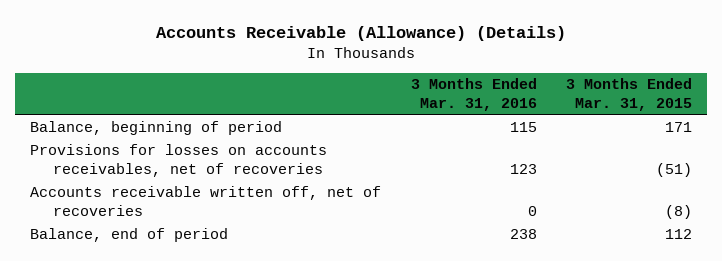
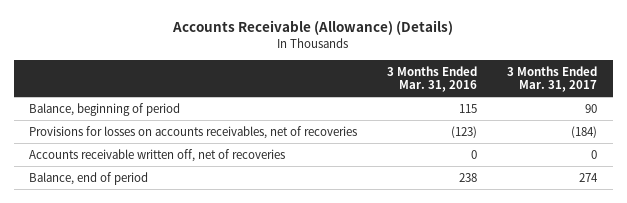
- | 3 Months Ended Mar. 31, 2016 | 3 Months Ended Mar. 31, 2015
+ | 3 Months Ended Mar. 31, 2016 | 3 Months Ended Mar. 31, 2017
- Provisions for losses on accounts receivables, net of recoveries | 123 | (51)
+ Provisions for losses on accounts receivables, net of recoveries | (123) | (184)

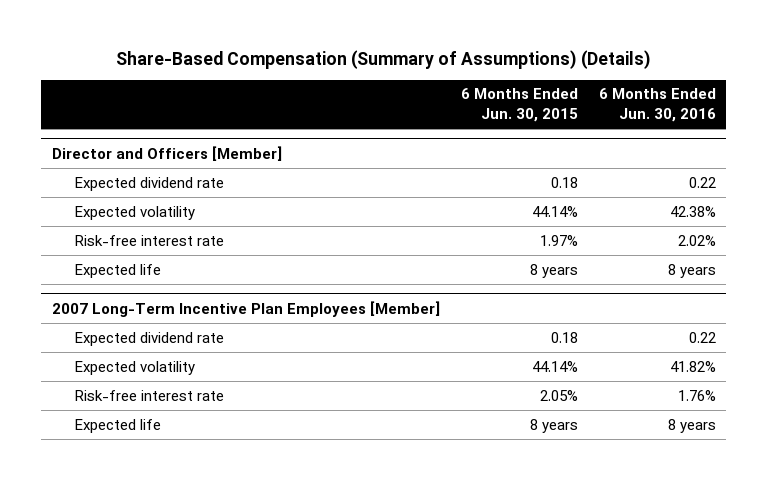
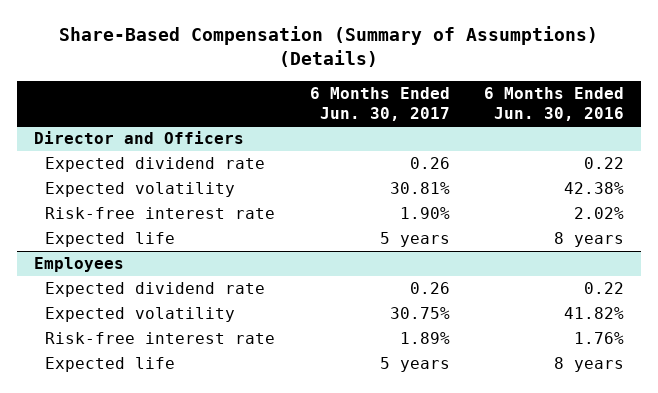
- | 6 Months Ended Jun. 30, 2015 | 6 Months Ended Jun. 30, 2016
+ | 6 Months Ended Jun. 30, 2017 | 6 Months Ended Jun. 30, 2016
- Director and Officers [Member]
+ Director and Officers
- 2007 Long-Term Incentive Plan Employees [Member]
+ Employees

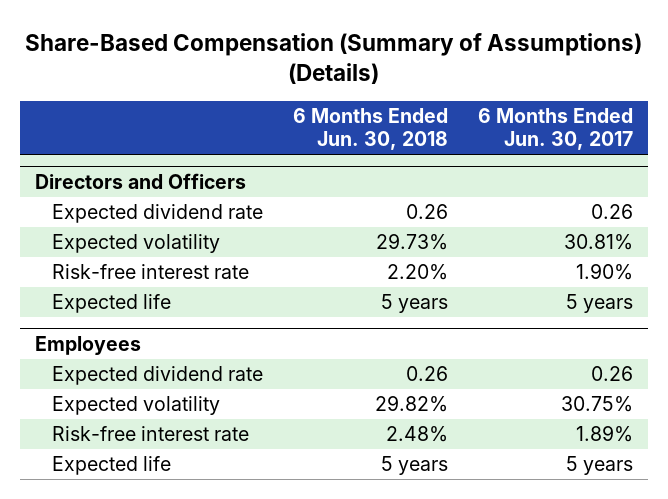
- | 6 Months Ended Jun. 30, 2017 | 6 Months Ended Jun. 30, 2016
+ | 6 Months Ended Jun. 30, 2018 | 6 Months Ended Jun. 30, 2017
- Director and Officers
+ Directors and Officers

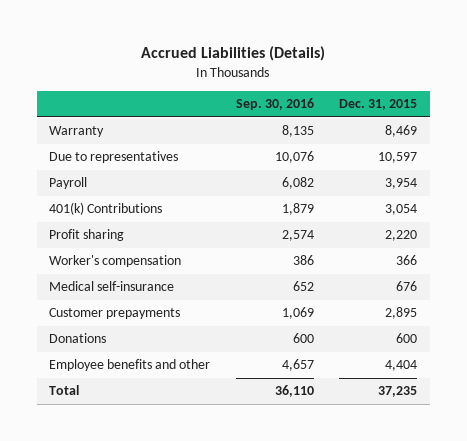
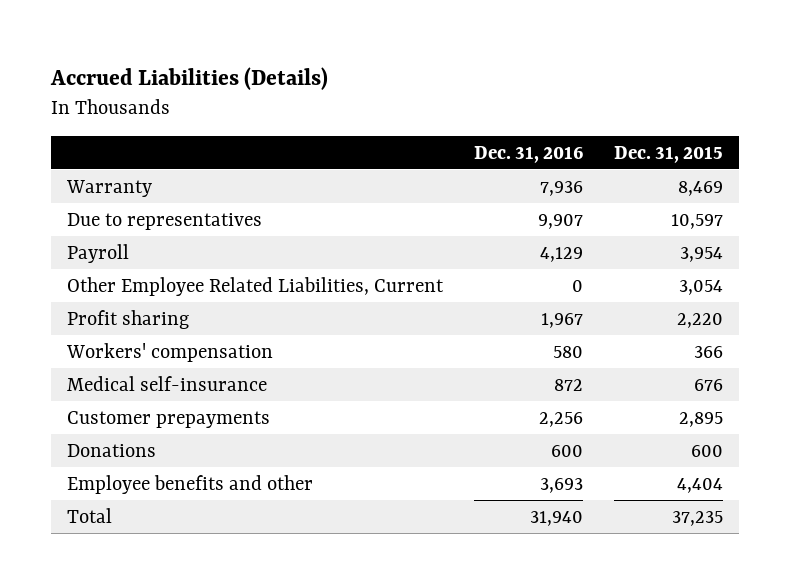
- | Sep. 30, 2016 | Dec. 31, 2015
+ | Dec. 31, 2016 | Dec. 31, 2015
- 401(k) Contributions | 1,879 | 3,054
+ Other Employee Related Liabilities, Current | 0 | 3,054
- Worker's compensation | 386 | 366
+ Workers' compensation | 580 | 366

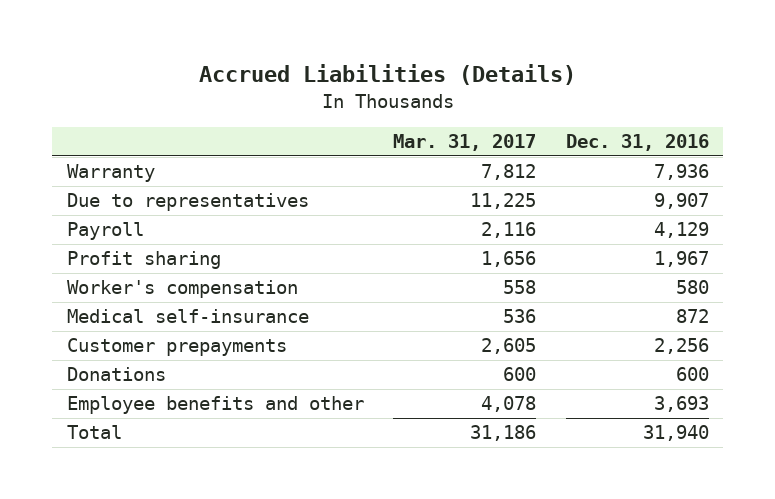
- | Dec. 31, 2016 | Dec. 31, 2015
+ | Mar. 31, 2017 | Dec. 31, 2016
- Other Employee Related Liabilities, Current | 0 | 3,054
- Workers' compensation | 580 | 366
+ Worker's compensation | 558 | 580

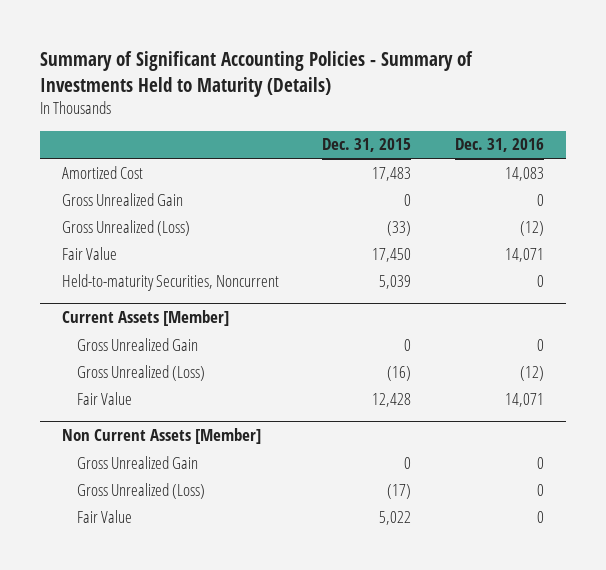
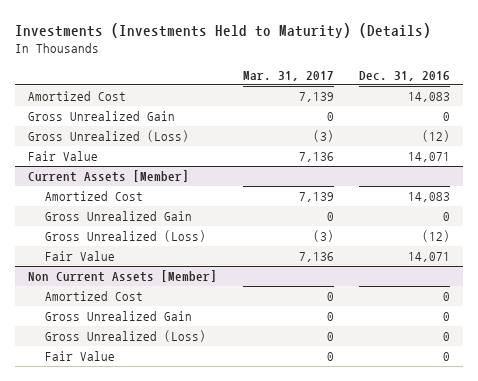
- Summary of Significant Accounting Policies - Summary of Investments Held to Maturity (Details)
+ Investments (Investments Held to Maturity) (Details)
- | Dec. 31, 2015 | Dec. 31, 2016
+ | Mar. 31, 2017 | Dec. 31, 2016
- Held-to-maturity Securities, Noncurrent | 5,039 | 0
@ Current Assets [Member]
+ Amortized Cost | 7,139 | 14,083
@ Non Current Assets [Member]
+ Amortized Cost | 0 | 0

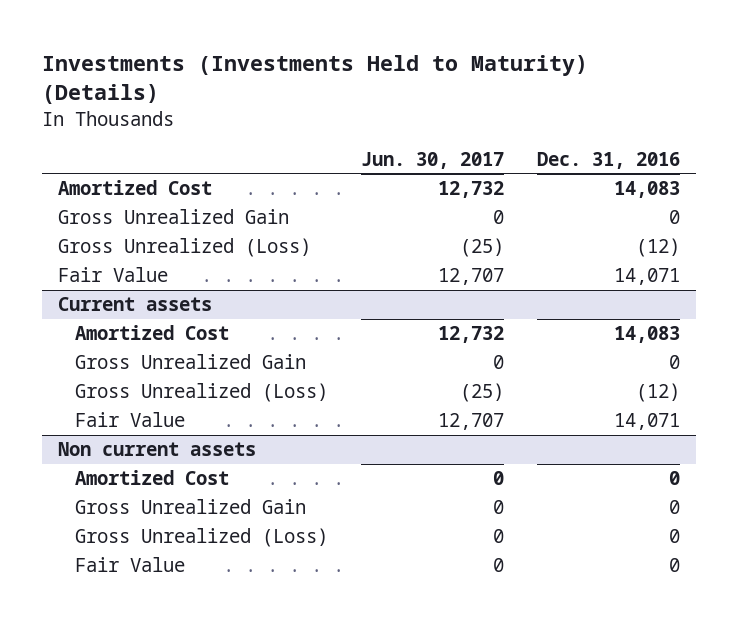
- | Mar. 31, 2017 | Dec. 31, 2016
+ | Jun. 30, 2017 | Dec. 31, 2016
- Current Assets [Member]
+ Current assets
- Non Current Assets [Member]
+ Non current assets

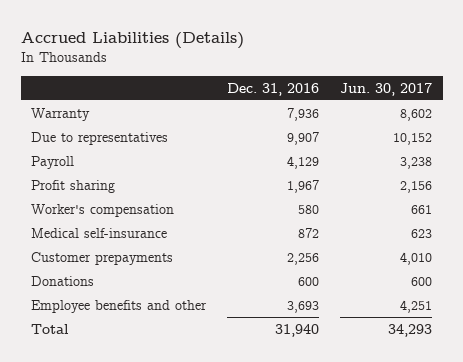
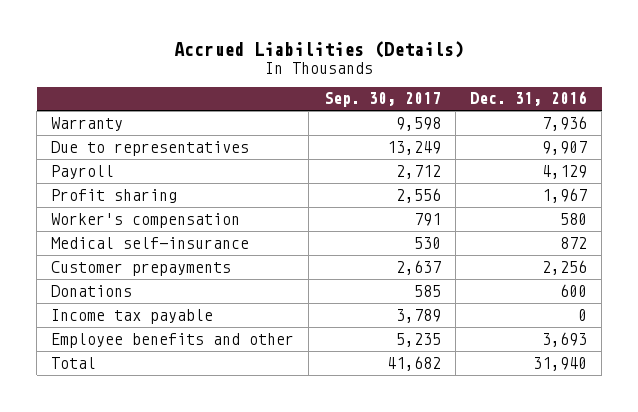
- | Dec. 31, 2016 | Jun. 30, 2017
+ | Sep. 30, 2017 | Dec. 31, 2016
+ Income tax payable | 3,789 | 0

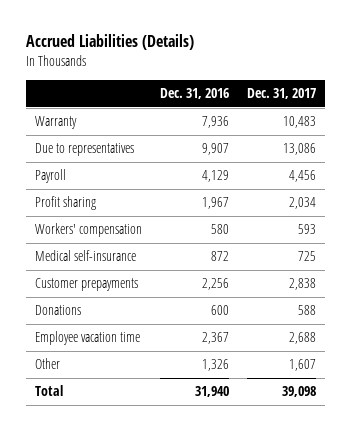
- | Sep. 30, 2017 | Dec. 31, 2016
+ | Dec. 31, 2016 | Dec. 31, 2017
- Worker's compensation | 791 | 580
+ Workers' compensation | 580 | 593
- Income tax payable | 3,789 | 0
- Employee benefits and other | 5,235 | 3,693
+ Employee vacation time | 2,367 | 2,688
+ Other | 1,326 | 1,607

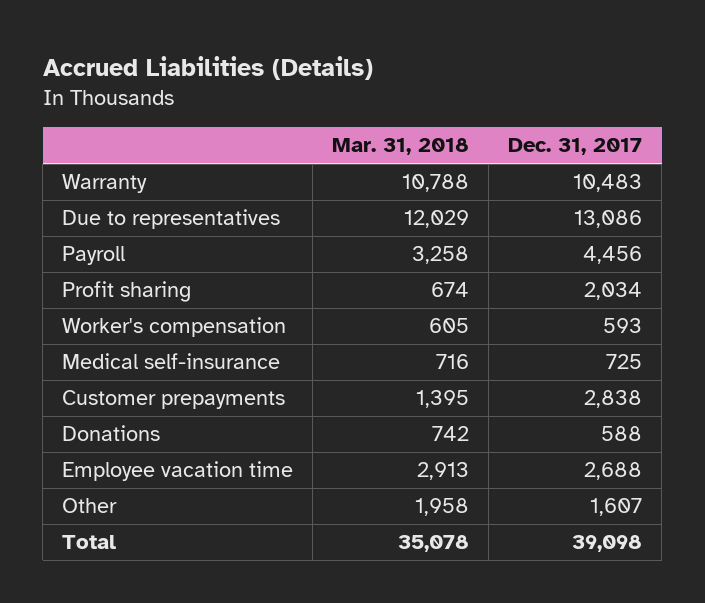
- | Dec. 31, 2016 | Dec. 31, 2017
+ | Mar. 31, 2018 | Dec. 31, 2017
- Workers' compensation | 580 | 593
+ Worker's compensation | 605 | 593

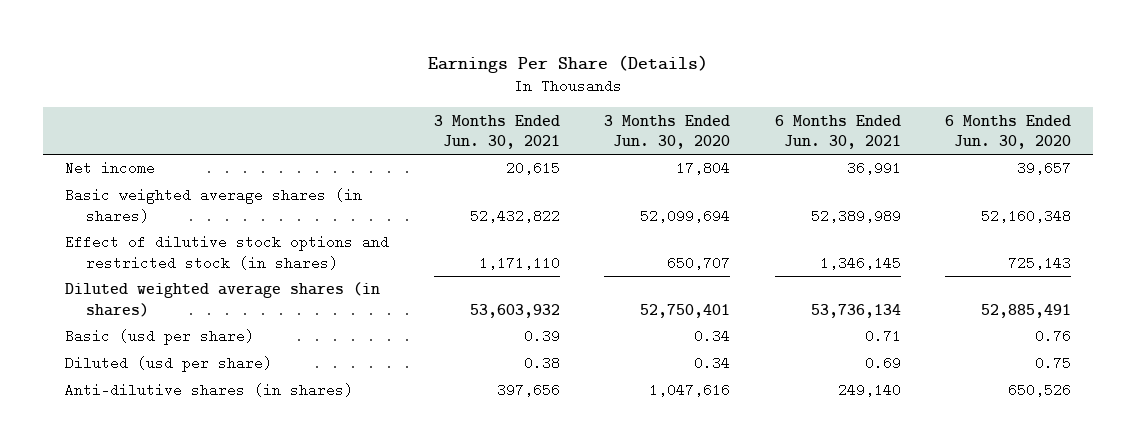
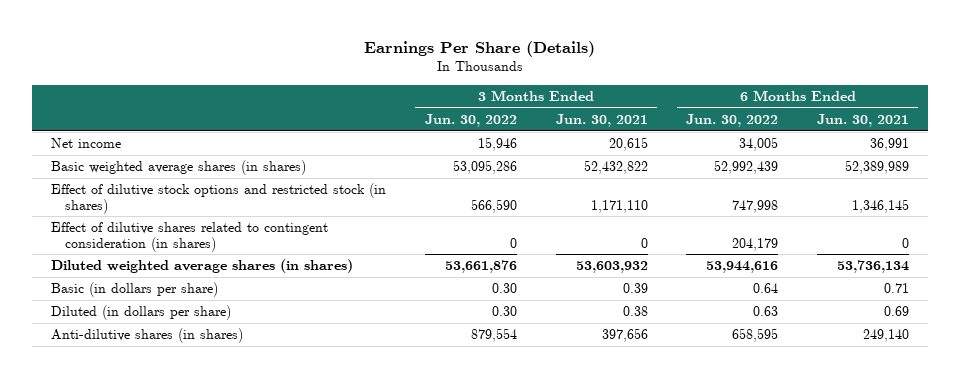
- | 3 Months Ended Jun. 30, 2021 | 3 Months Ended Jun. 30, 2020 | 6 Months Ended Jun. 30, 2021 | 6 Months Ended Jun. 30, 2020
+ | 3 Months Ended Jun. 30, 2022 | 3 Months Ended Jun. 30, 2021 | 6 Months Ended Jun. 30, 2022 | 6 Months Ended Jun. 30, 2021
+ Effect of dilutive shares related to contingent consideration (in shares) | 0 | 0 | 204,179 | 0
- Basic (usd per share) | 0.39 | 0.34 | 0.71 | 0.76
- Diluted (usd per share) | 0.38 | 0.34 | 0.69 | 0.75
+ Basic (in dollars per share) | 0.30 | 0.39 | 0.64 | 0.71
+ Diluted (in dollars per share) | 0.30 | 0.38 | 0.63 | 0.69

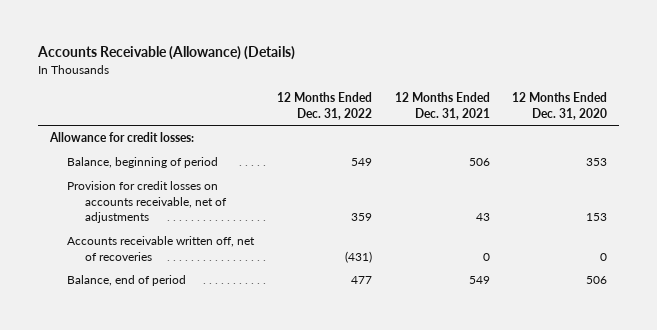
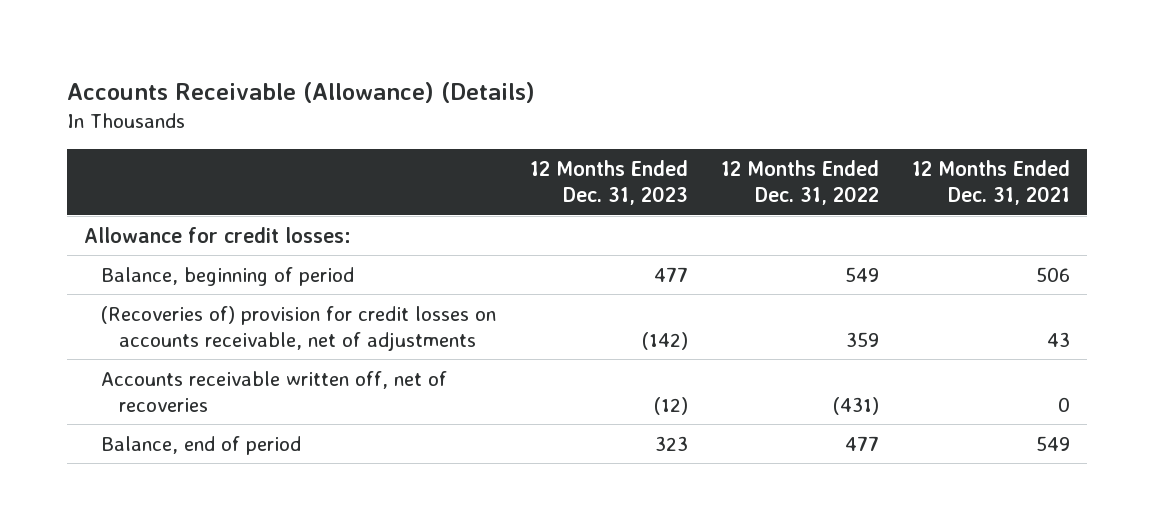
- | 12 Months Ended Dec. 31, 2022 | 12 Months Ended Dec. 31, 2021 | 12 Months Ended Dec. 31, 2020
+ | 12 Months Ended Dec. 31, 2023 | 12 Months Ended Dec. 31, 2022 | 12 Months Ended Dec. 31, 2021
- Provision for credit losses on accounts receivable, net of adjustments | 359 | 43 | 153
+ (Recoveries of) provision for credit losses on accounts receivable, net of adjustments | (142) | 359 | 43

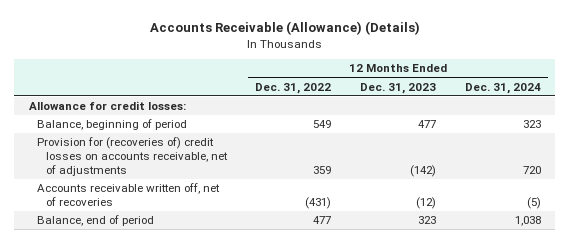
- | 12 Months Ended Dec. 31, 2023 | 12 Months Ended Dec. 31, 2022 | 12 Months Ended Dec. 31, 2021
+ | 12 Months Ended Dec. 31, 2022 | 12 Months Ended Dec. 31, 2023 | 12 Months Ended Dec. 31, 2024
- (Recoveries of) provision for credit losses on accounts receivable, net of adjustments | (142) | 359 | 43
+ Provision for (recoveries of) credit losses on accounts receivable, net of adjustments | 359 | (142) | 720

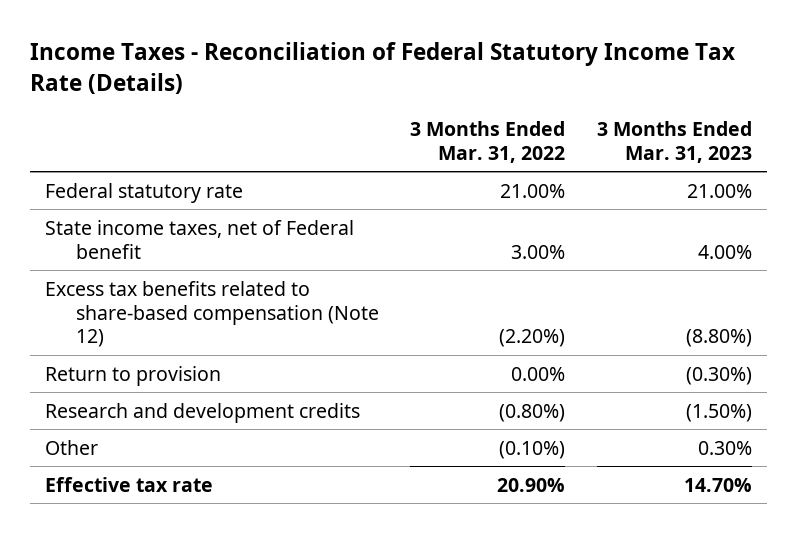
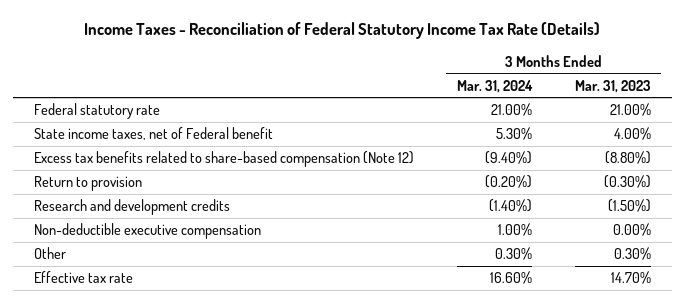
- | 3 Months Ended Mar. 31, 2022 | 3 Months Ended Mar. 31, 2023
+ | 3 Months Ended Mar. 31, 2024 | 3 Months Ended Mar. 31, 2023
+ Non-deductible executive compensation | 1.00% | 0.00%

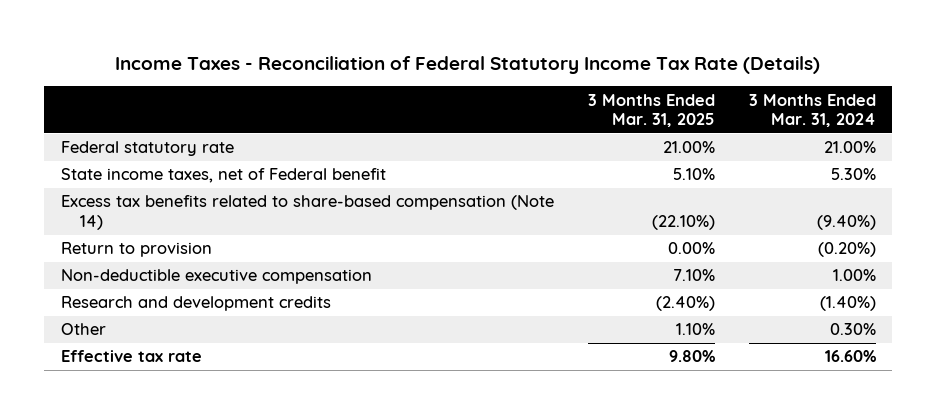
- | 3 Months Ended Mar. 31, 2024 | 3 Months Ended Mar. 31, 2023
+ | 3 Months Ended Mar. 31, 2025 | 3 Months Ended Mar. 31, 2024
- Excess tax benefits related to share-based compensation (Note 12) | (9.40%) | (8.80%)
+ Excess tax benefits related to share-based compensation (Note 14) | (22.10%) | (9.40%)
moved down: Research and development credits | (2.40%) | (1.40%)

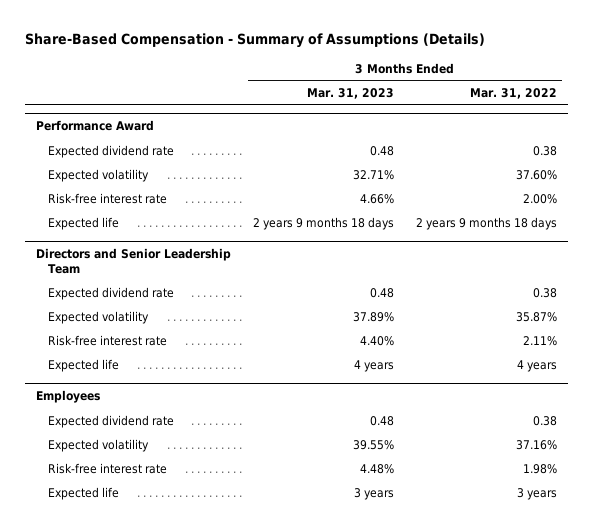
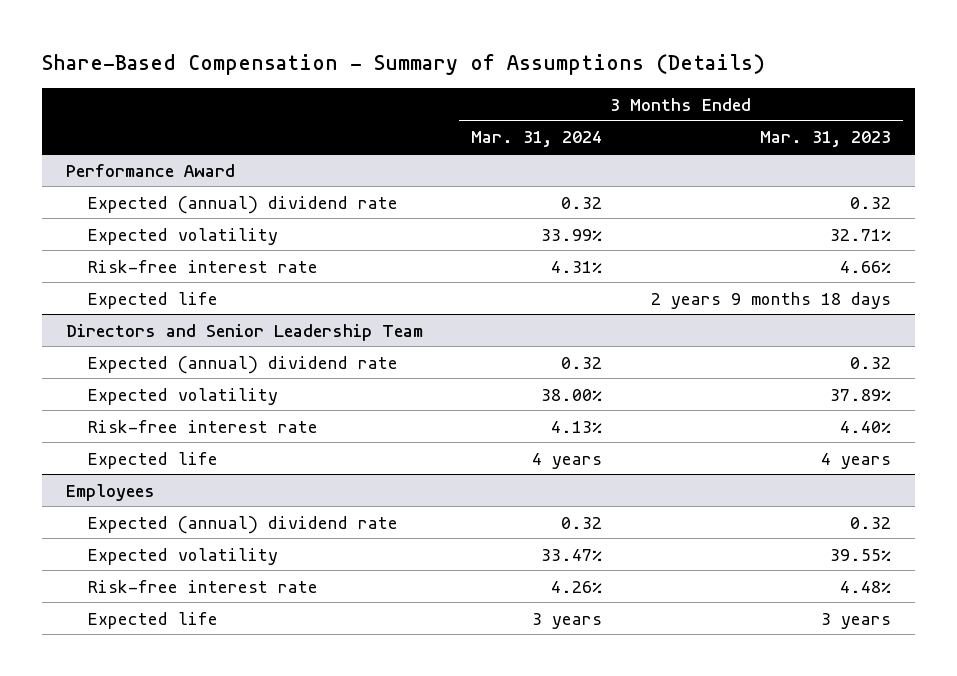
- | 3 Months Ended Mar. 31, 2023 | 3 Months Ended Mar. 31, 2022
+ | 3 Months Ended Mar. 31, 2024 | 3 Months Ended Mar. 31, 2023
@ Performance Award
- Expected dividend rate | 0.48 | 0.38
+ Expected (annual) dividend rate | 0.32 | 0.32
@ Directors and Senior Leadership Team
- Expected dividend rate | 0.48 | 0.38
+ Expected (annual) dividend rate | 0.32 | 0.32
@ Employees
- Expected dividend rate | 0.48 | 0.38
+ Expected (annual) dividend rate | 0.32 | 0.32

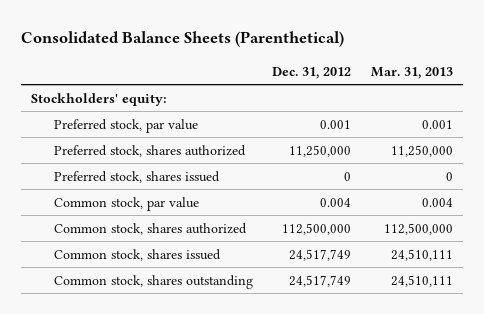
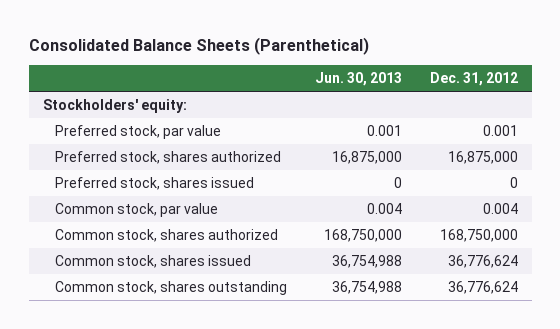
- | Dec. 31, 2012 | Mar. 31, 2013
+ | Jun. 30, 2013 | Dec. 31, 2012
- Preferred stock, shares authorized | 11,250,000 | 11,250,000
+ Preferred stock, shares authorized | 16,875,000 | 16,875,000
- Common stock, shares authorized | 112,500,000 | 112,500,000
- Common stock, shares issued | 24,517,749 | 24,510,111
- Common stock, shares outstanding | 24,517,749 | 24,510,111
+ Common stock, shares authorized | 168,750,000 | 168,750,000
+ Common stock, shares issued | 36,754,988 | 36,776,624
+ Common stock, shares outstanding | 36,754,988 | 36,776,624

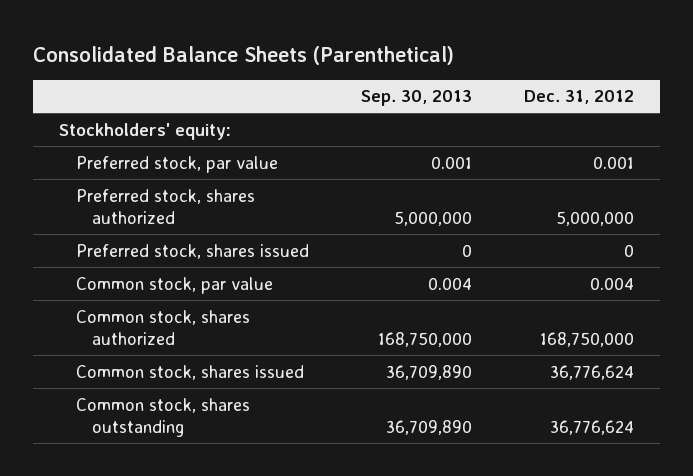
- | Jun. 30, 2013 | Dec. 31, 2012
+ | Sep. 30, 2013 | Dec. 31, 2012
- Preferred stock, shares authorized | 16,875,000 | 16,875,000
+ Preferred stock, shares authorized | 5,000,000 | 5,000,000

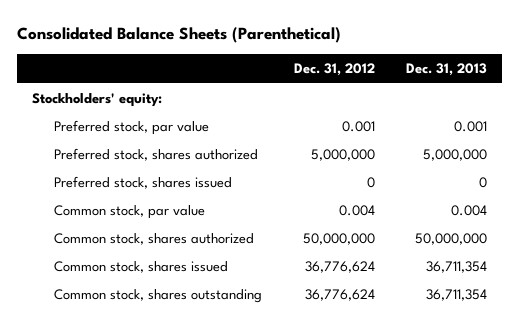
- | Sep. 30, 2013 | Dec. 31, 2012
+ | Dec. 31, 2012 | Dec. 31, 2013
- Common stock, shares authorized | 168,750,000 | 168,750,000
+ Common stock, shares authorized | 50,000,000 | 50,000,000

